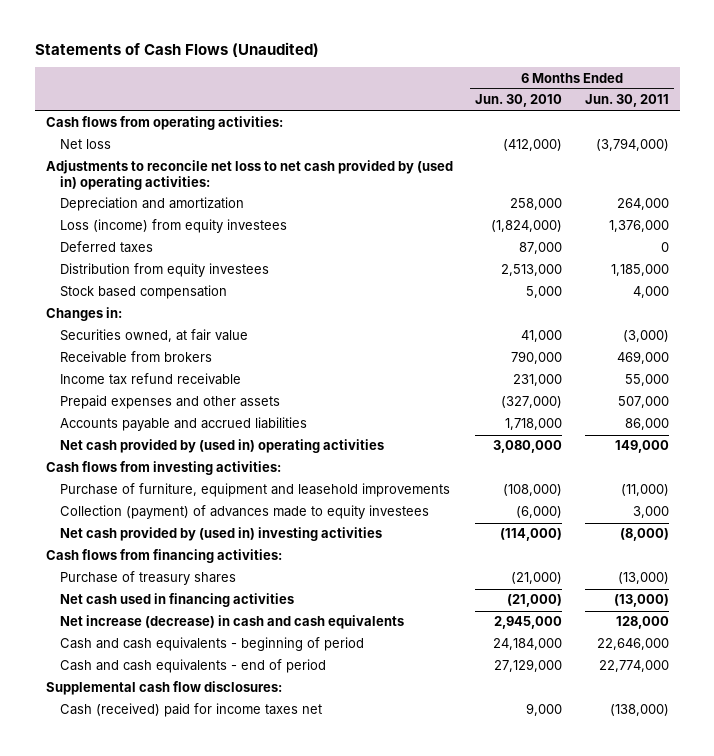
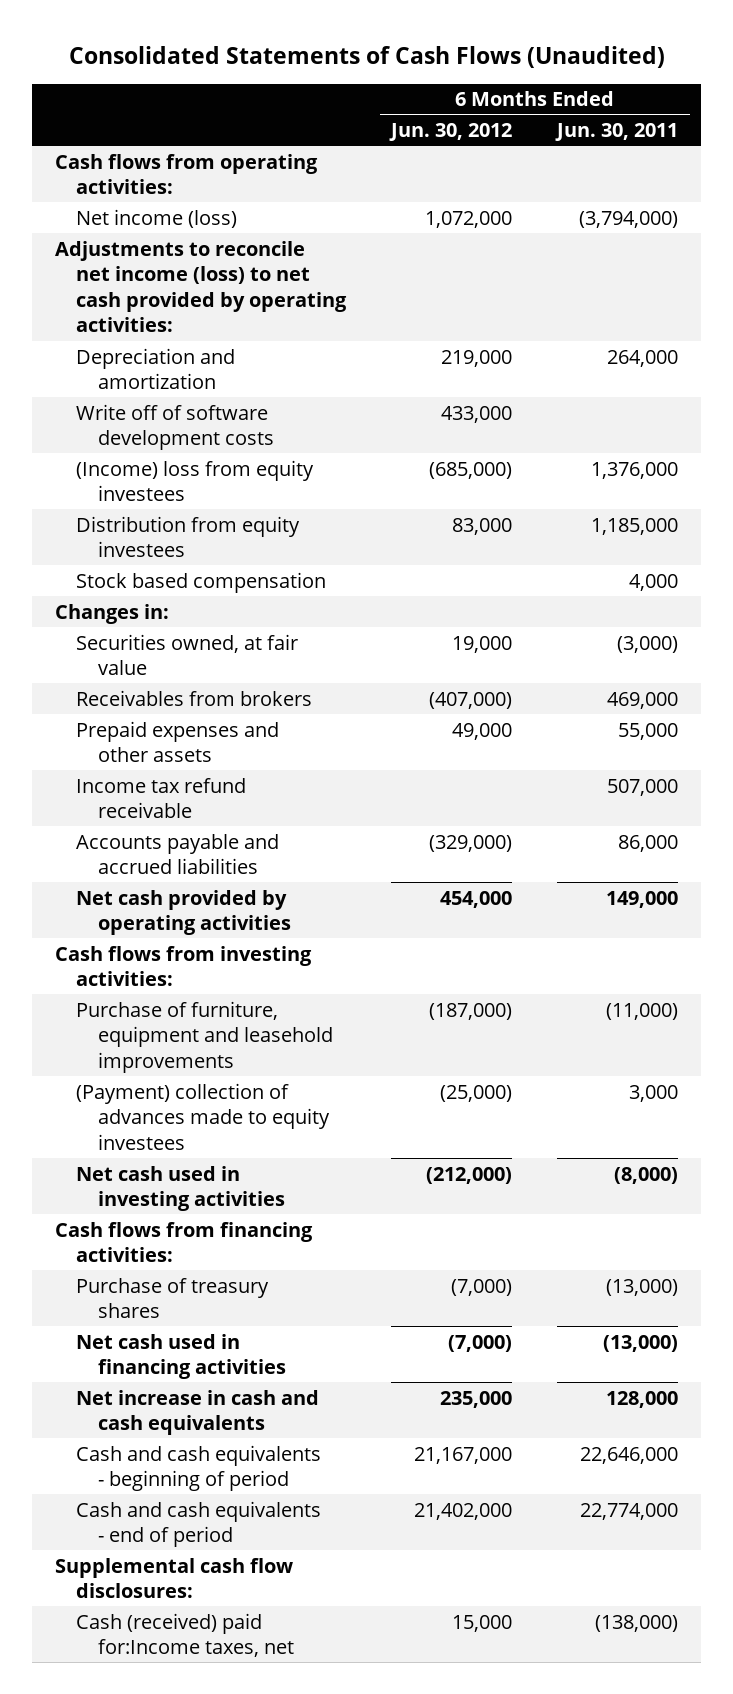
- Statements of Cash Flows (Unaudited)
+ Consolidated Statements of Cash Flows (Unaudited)
- | 6 Months Ended Jun. 30, 2010 | 6 Months Ended Jun. 30, 2011
+ | 6 Months Ended Jun. 30, 2012 | 6 Months Ended Jun. 30, 2011
- Net loss | (412,000) | (3,794,000)
- Adjustments to reconcile net loss to net cash provided by (used in) operating activities:
+ Net income (loss) | 1,072,000 | (3,794,000)
+ Adjustments to reconcile net income (loss) to net cash provided by operating activities:
- Loss (income) from equity investees | (1,824,000) | 1,376,000
- Deferred taxes | 87,000 | 0
+ Write off of software development costs | 433,000 |
+ (Income) loss from equity investees | (685,000) | 1,376,000
- Receivable from brokers | 790,000 | 469,000
- Income tax refund receivable | 231,000 | 55,000
- Prepaid expenses and other assets | (327,000) | 507,000
+ Receivables from brokers | (407,000) | 469,000
+ Prepaid expenses and other assets | 49,000 | 55,000
+ Income tax refund receivable | | 507,000
- Net cash provided by (used in) operating activities | 3,080,000 | 149,000
+ Net cash provided by operating activities | 454,000 | 149,000
- Collection (payment) of advances made to equity investees | (6,000) | 3,000
- Net cash provided by (used in) investing activities | (114,000) | (8,000)
+ (Payment) collection of advances made to equity investees | (25,000) | 3,000
+ Net cash used in investing activities | (212,000) | (8,000)
- Net increase (decrease) in cash and cash equivalents | 2,945,000 | 128,000
+ Net increase in cash and cash equivalents | 235,000 | 128,000
- Cash (received) paid for income taxes net | 9,000 | (138,000)
+ Cash (received) paid for:Income taxes, net | 15,000 | (138,000)

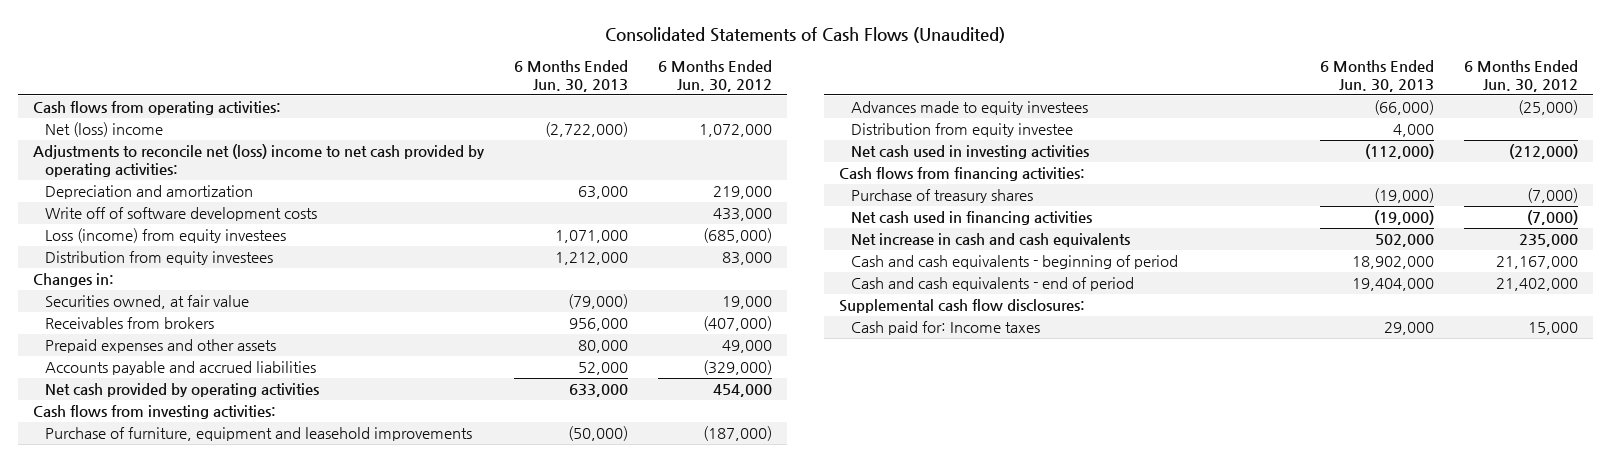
- | 6 Months Ended Jun. 30, 2012 | 6 Months Ended Jun. 30, 2011
+ | 6 Months Ended Jun. 30, 2013 | 6 Months Ended Jun. 30, 2012
- Net income (loss) | 1,072,000 | (3,794,000)
- Adjustments to reconcile net income (loss) to net cash provided by operating activities:
+ Net (loss) income | (2,722,000) | 1,072,000
+ Adjustments to reconcile net (loss) income to net cash provided by operating activities:
- (Income) loss from equity investees | (685,000) | 1,376,000
+ Loss (income) from equity investees | 1,071,000 | (685,000)
- Stock based compensation | | 4,000
- Income tax refund receivable | | 507,000
- (Payment) collection of advances made to equity investees | (25,000) | 3,000
+ Advances made to equity investees | (66,000) | (25,000)
+ Distribution from equity investee | 4,000 |
- Cash (received) paid for:Income taxes, net | 15,000 | (138,000)
+ Cash paid for: Income taxes | 29,000 | 15,000

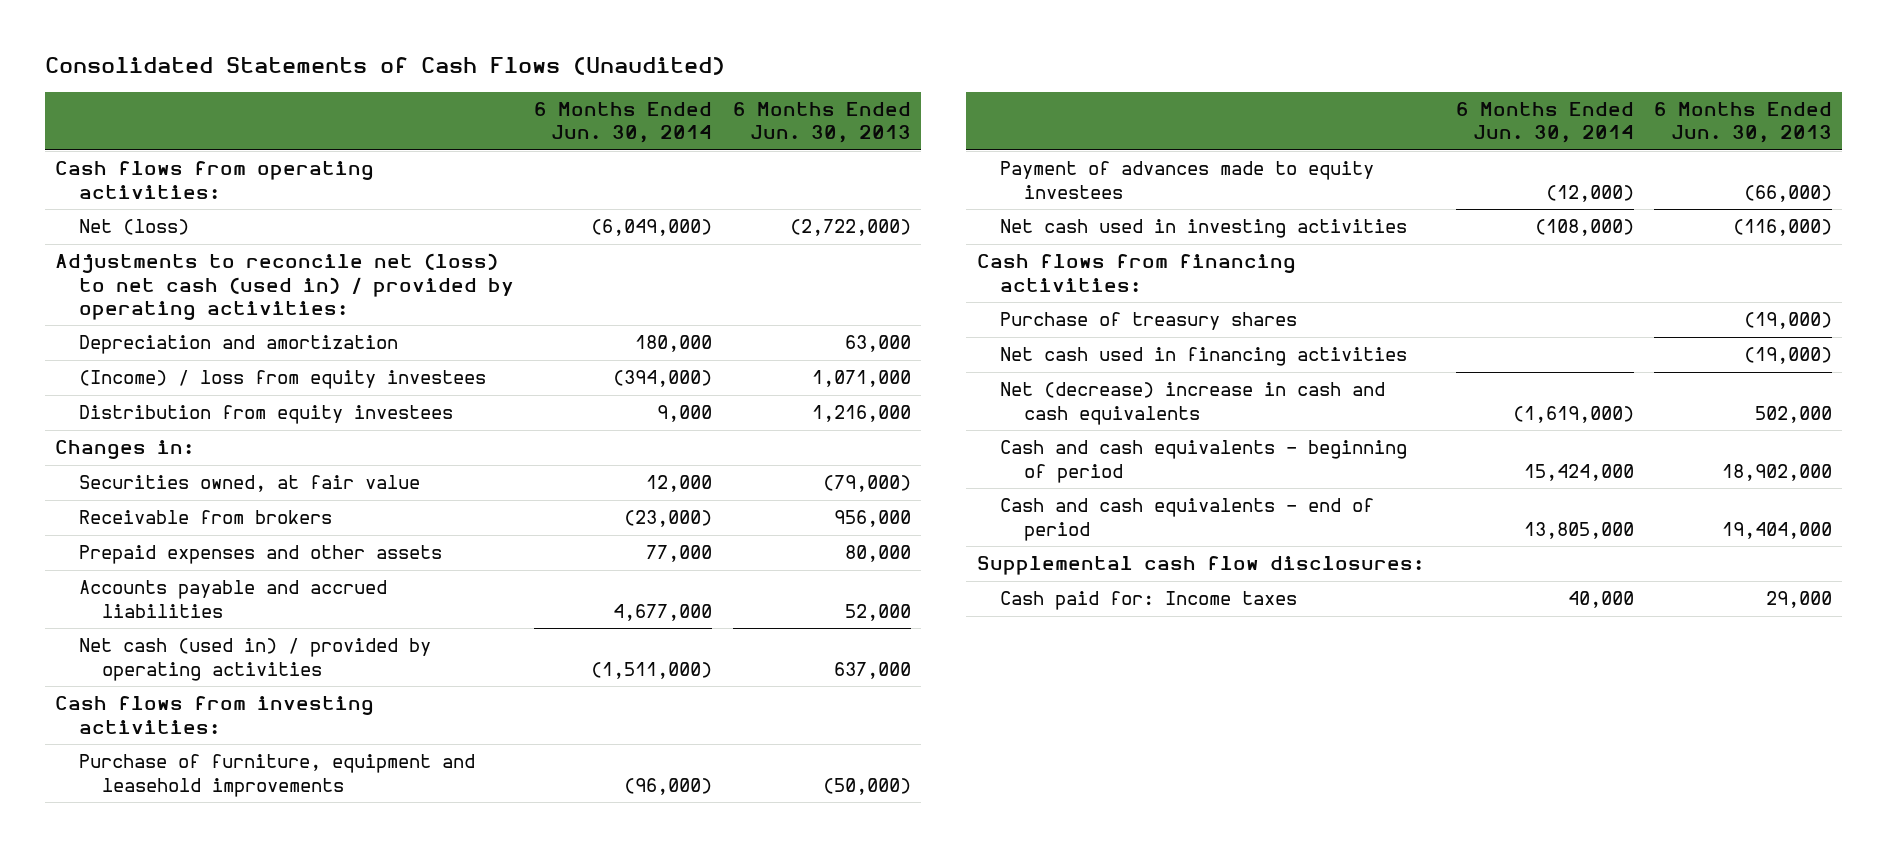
- | 6 Months Ended Jun. 30, 2013 | 6 Months Ended Jun. 30, 2012
+ | 6 Months Ended Jun. 30, 2014 | 6 Months Ended Jun. 30, 2013
- Net (loss) income | (2,722,000) | 1,072,000
- Adjustments to reconcile net (loss) income to net cash provided by operating activities:
+ Net (loss) | (6,049,000) | (2,722,000)
+ Adjustments to reconcile net (loss) to net cash (used in) / provided by operating activities:
- Write off of software development costs | | 433,000
- Loss (income) from equity investees | 1,071,000 | (685,000)
- Distribution from equity investees | 1,212,000 | 83,000
+ (Income) / loss from equity investees | (394,000) | 1,071,000
+ Distribution from equity investees | 9,000 | 1,216,000
- Receivables from brokers | 956,000 | (407,000)
+ Receivable from brokers | (23,000) | 956,000
- Net cash provided by operating activities | 633,000 | 454,000
+ Net cash (used in) / provided by operating activities | (1,511,000) | 637,000
- Advances made to equity investees | (66,000) | (25,000)
- Distribution from equity investee | 4,000 |
- Net cash used in investing activities | (112,000) | (212,000)
+ Payment of advances made to equity investees | (12,000) | (66,000)
+ Net cash used in investing activities | (108,000) | (116,000)
- Net increase in cash and cash equivalents | 502,000 | 235,000
+ Net (decrease) increase in cash and cash equivalents | (1,619,000) | 502,000

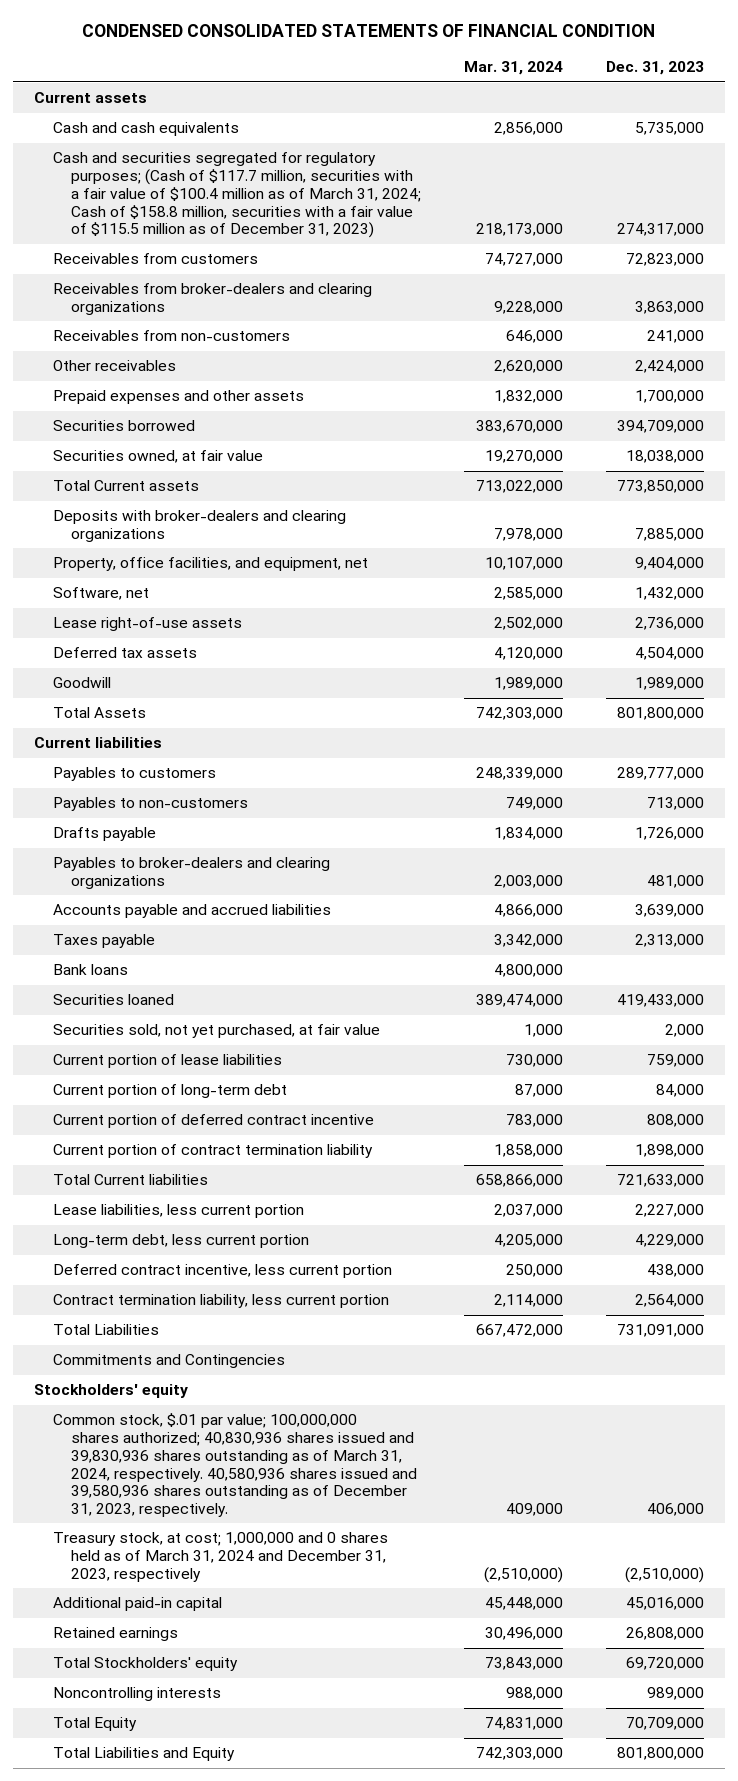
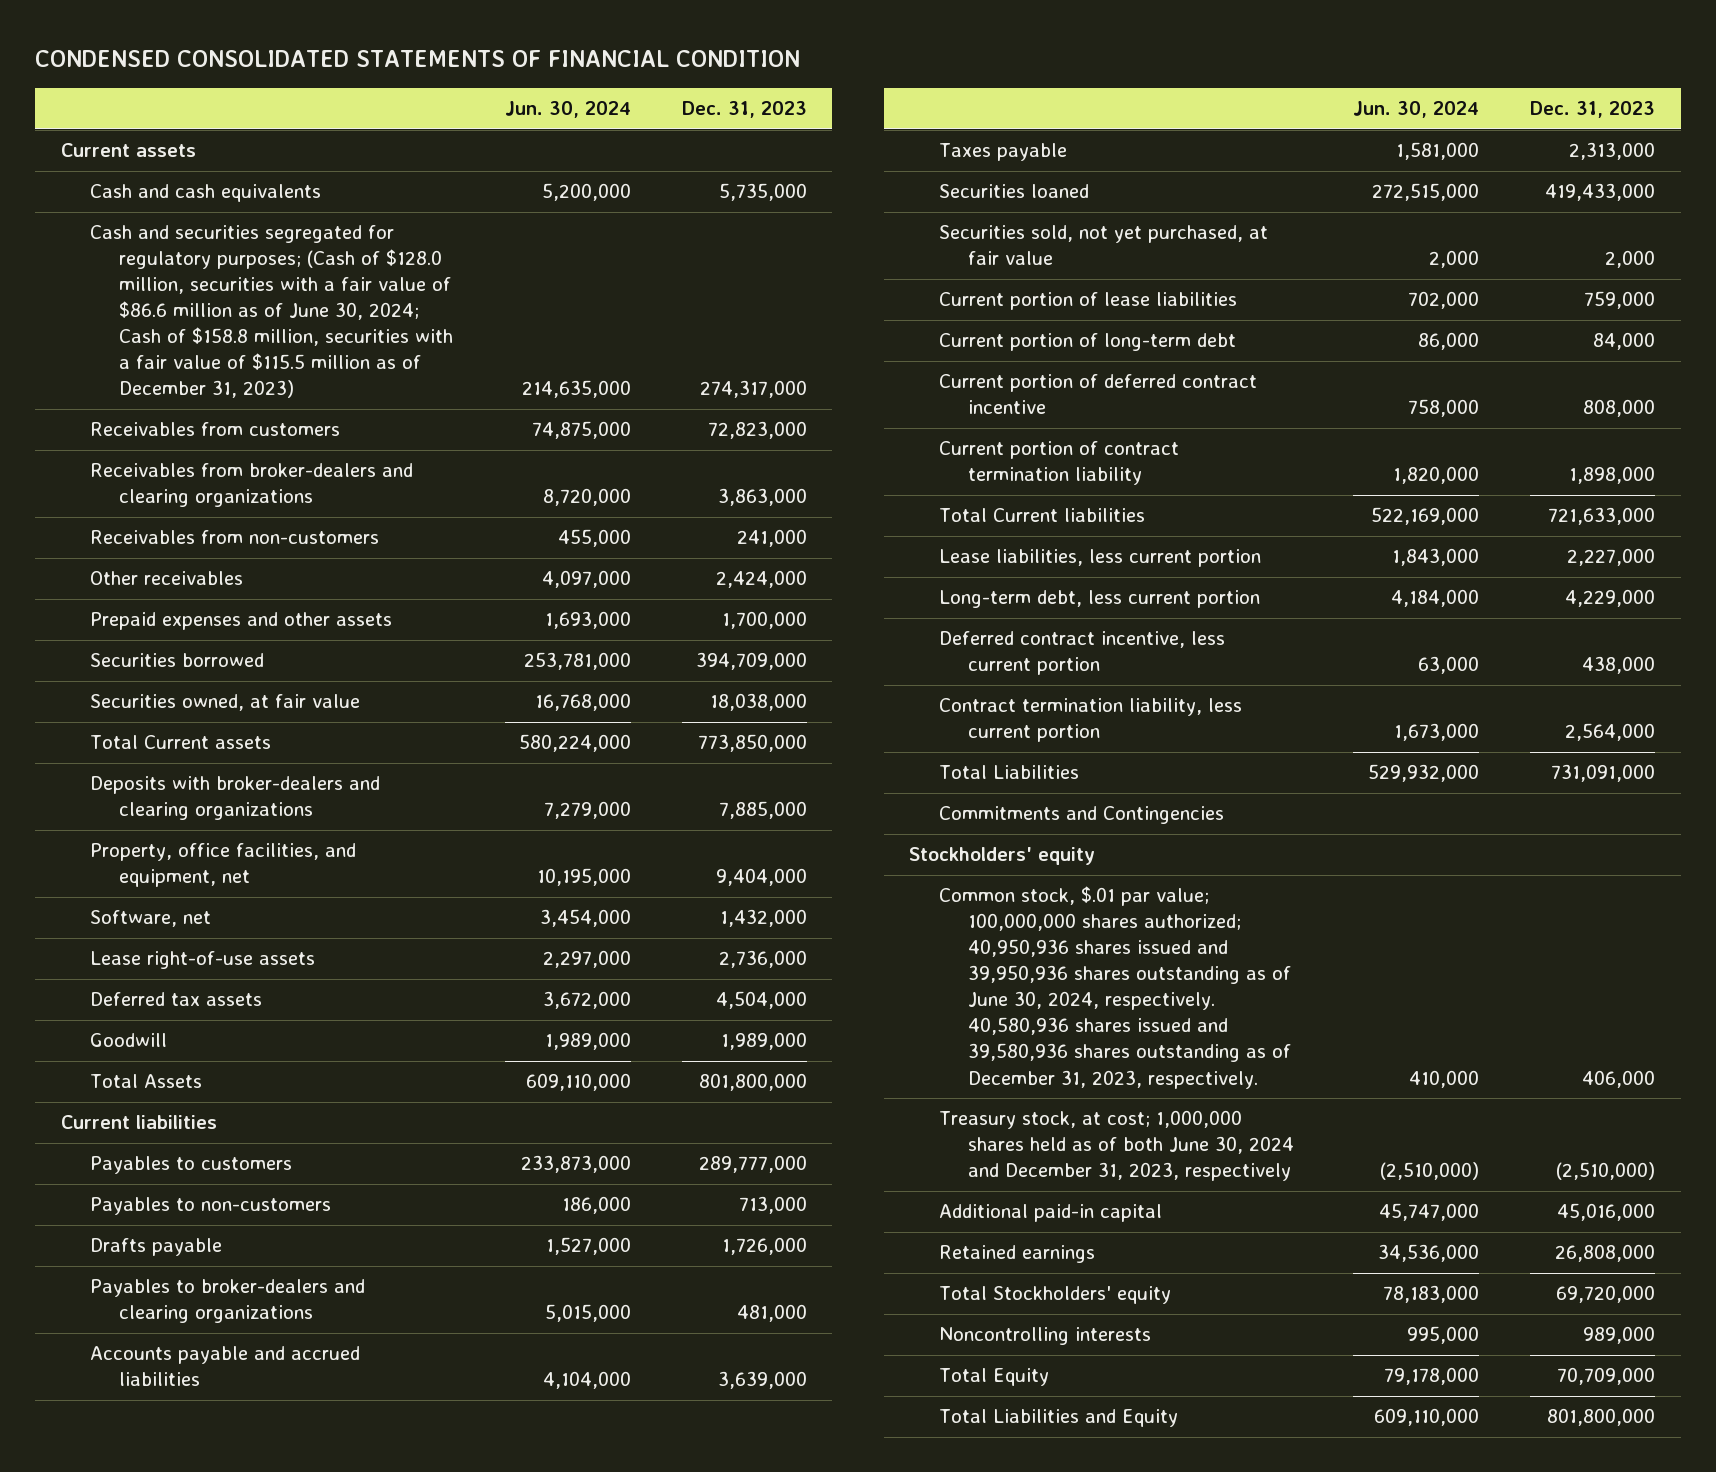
- | Mar. 31, 2024 | Dec. 31, 2023
+ | Jun. 30, 2024 | Dec. 31, 2023
- Cash and securities segregated for regulatory purposes; (Cash of $117.7 million, securities with a fair value of $100.4 million as of March 31, 2024; Cash of $158.8 million, securities with a fair value of $115.5 million as of December 31, 2023) | 218,173,000 | 274,317,000
+ Cash and securities segregated for regulatory purposes; (Cash of $128.0 million, securities with a fair value of $86.6 million as of June 30, 2024; Cash of $158.8 million, securities with a fair value of $115.5 million as of December 31, 2023) | 214,635,000 | 274,317,000
- Bank loans | 4,800,000 |
- Common stock, $.01 par value; 100,000,000 shares authorized; 40,830,936 shares issued and 39,830,936 shares outstanding as of March 31, 2024, respectively. 40,580,936 shares issued and 39,580,936 shares outstanding as of December 31, 2023, respectively. | 409,000 | 406,000
- Treasury stock, at cost; 1,000,000 and 0 shares held as of March 31, 2024 and December 31, 2023, respectively | (2,510,000) | (2,510,000)
+ Common stock, $.01 par value; 100,000,000 shares authorized; 40,950,936 shares issued and 39,950,936 shares outstanding as of June 30, 2024, respectively. 40,580,936 shares issued and 39,580,936 shares outstanding as of December 31, 2023, respectively. | 410,000 | 406,000
+ Treasury stock, at cost; 1,000,000 shares held as of both June 30, 2024 and December 31, 2023, respectively | (2,510,000) | (2,510,000)

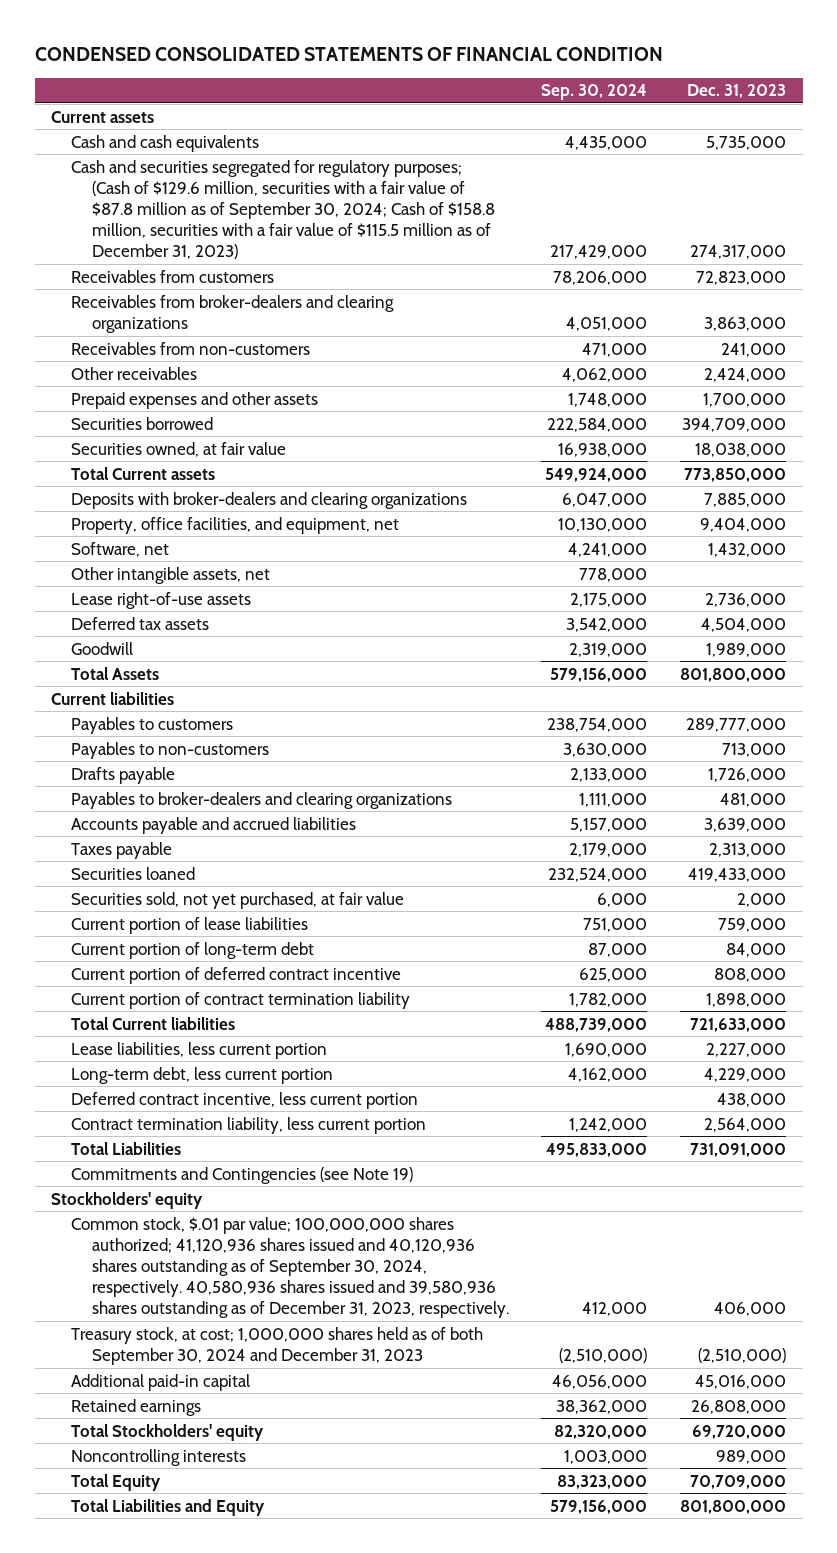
- | Jun. 30, 2024 | Dec. 31, 2023
+ | Sep. 30, 2024 | Dec. 31, 2023
- Cash and securities segregated for regulatory purposes; (Cash of $128.0 million, securities with a fair value of $86.6 million as of June 30, 2024; Cash of $158.8 million, securities with a fair value of $115.5 million as of December 31, 2023) | 214,635,000 | 274,317,000
+ Cash and securities segregated for regulatory purposes; (Cash of $129.6 million, securities with a fair value of $87.8 million as of September 30, 2024; Cash of $158.8 million, securities with a fair value of $115.5 million as of December 31, 2023) | 217,429,000 | 274,317,000
+ Other intangible assets, net | 778,000 |
- Commitments and Contingencies
+ Commitments and Contingencies (see Note 19)
- Common stock, $.01 par value; 100,000,000 shares authorized; 40,950,936 shares issued and 39,950,936 shares outstanding as of June 30, 2024, respectively. 40,580,936 shares issued and 39,580,936 shares outstanding as of December 31, 2023, respectively. | 410,000 | 406,000
- Treasury stock, at cost; 1,000,000 shares held as of both June 30, 2024 and December 31, 2023, respectively | (2,510,000) | (2,510,000)
+ Common stock, $.01 par value; 100,000,000 shares authorized; 41,120,936 shares issued and 40,120,936 shares outstanding as of September 30, 2024, respectively. 40,580,936 shares issued and 39,580,936 shares outstanding as of December 31, 2023, respectively. | 412,000 | 406,000
+ Treasury stock, at cost; 1,000,000 shares held as of both September 30, 2024 and December 31, 2023 | (2,510,000) | (2,510,000)

